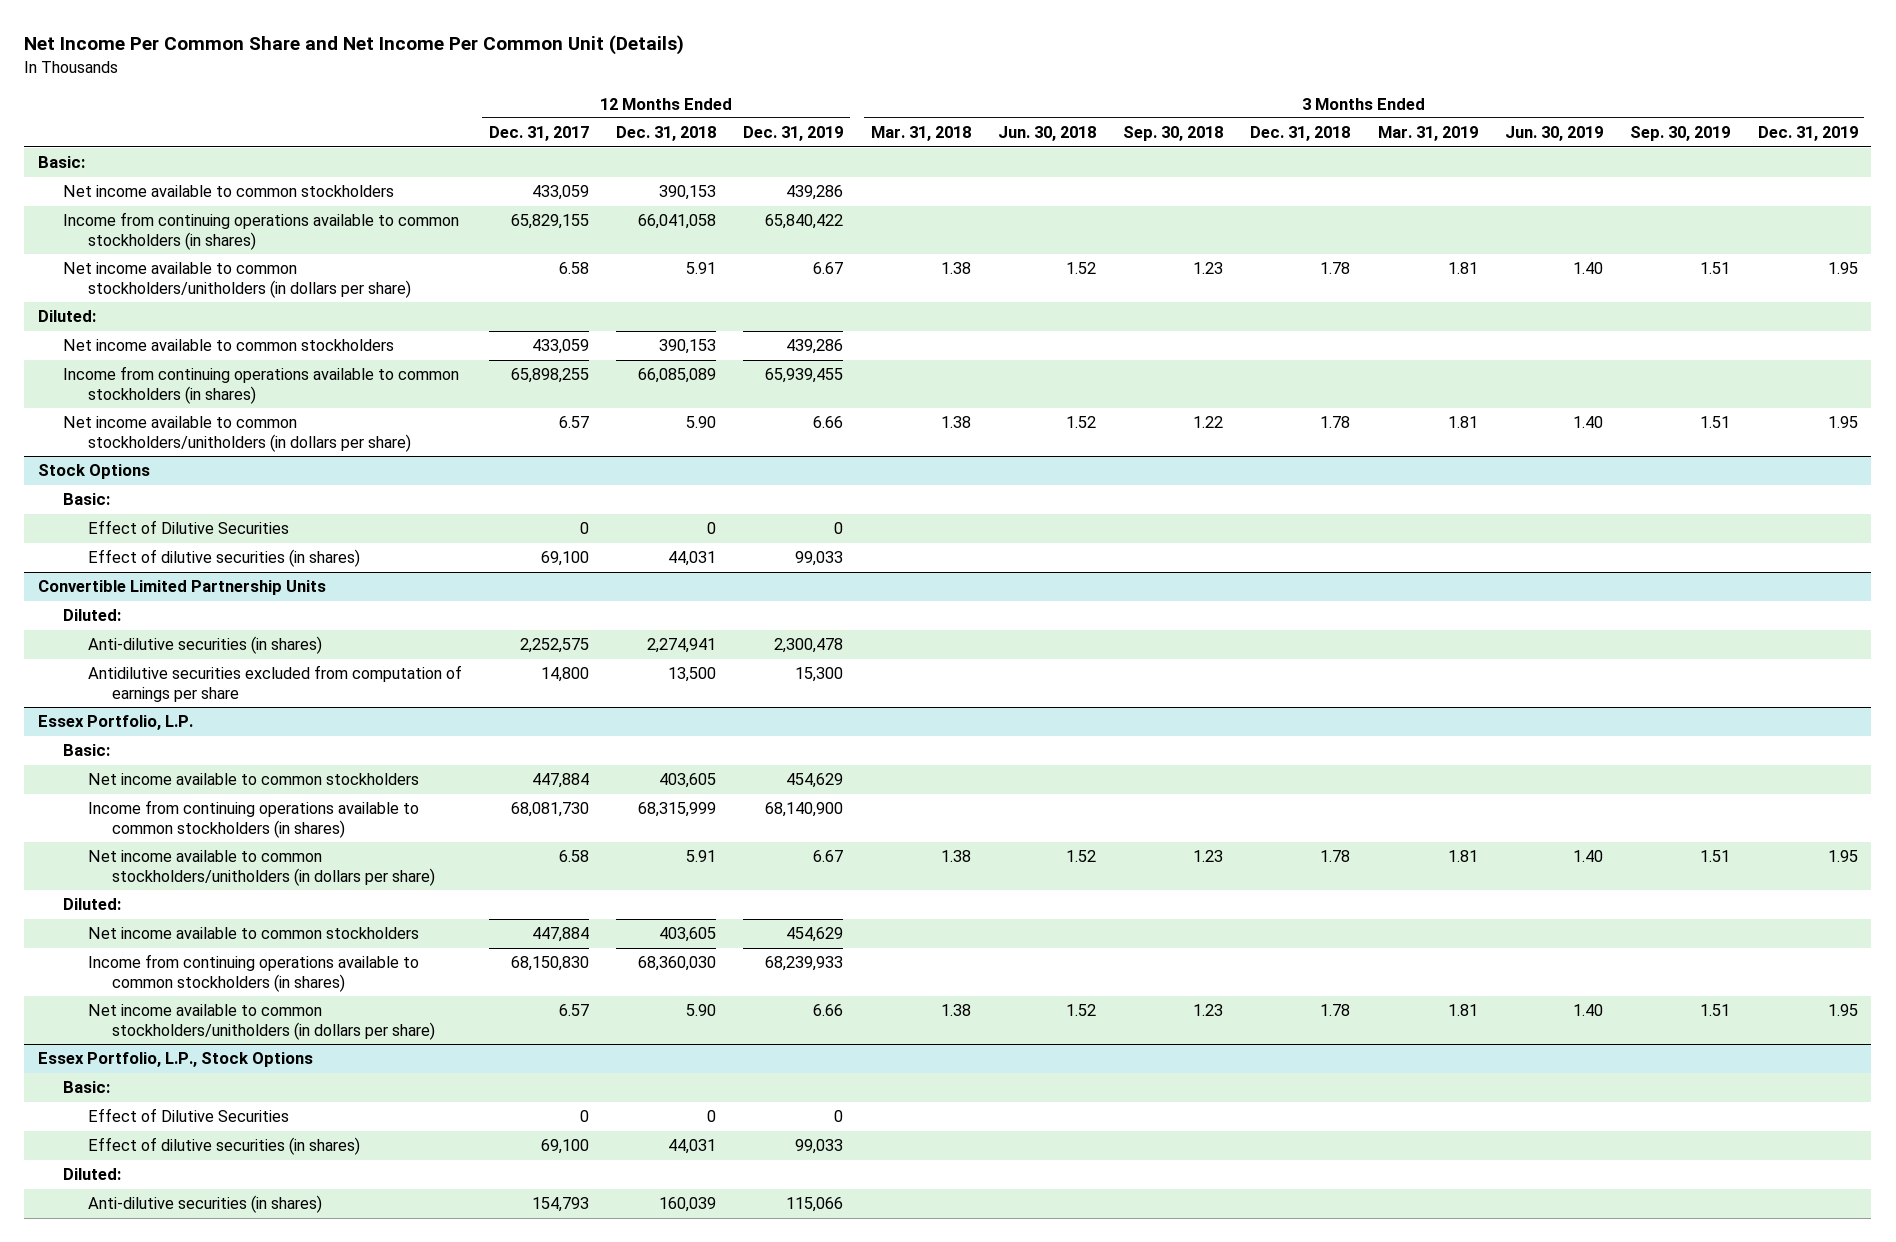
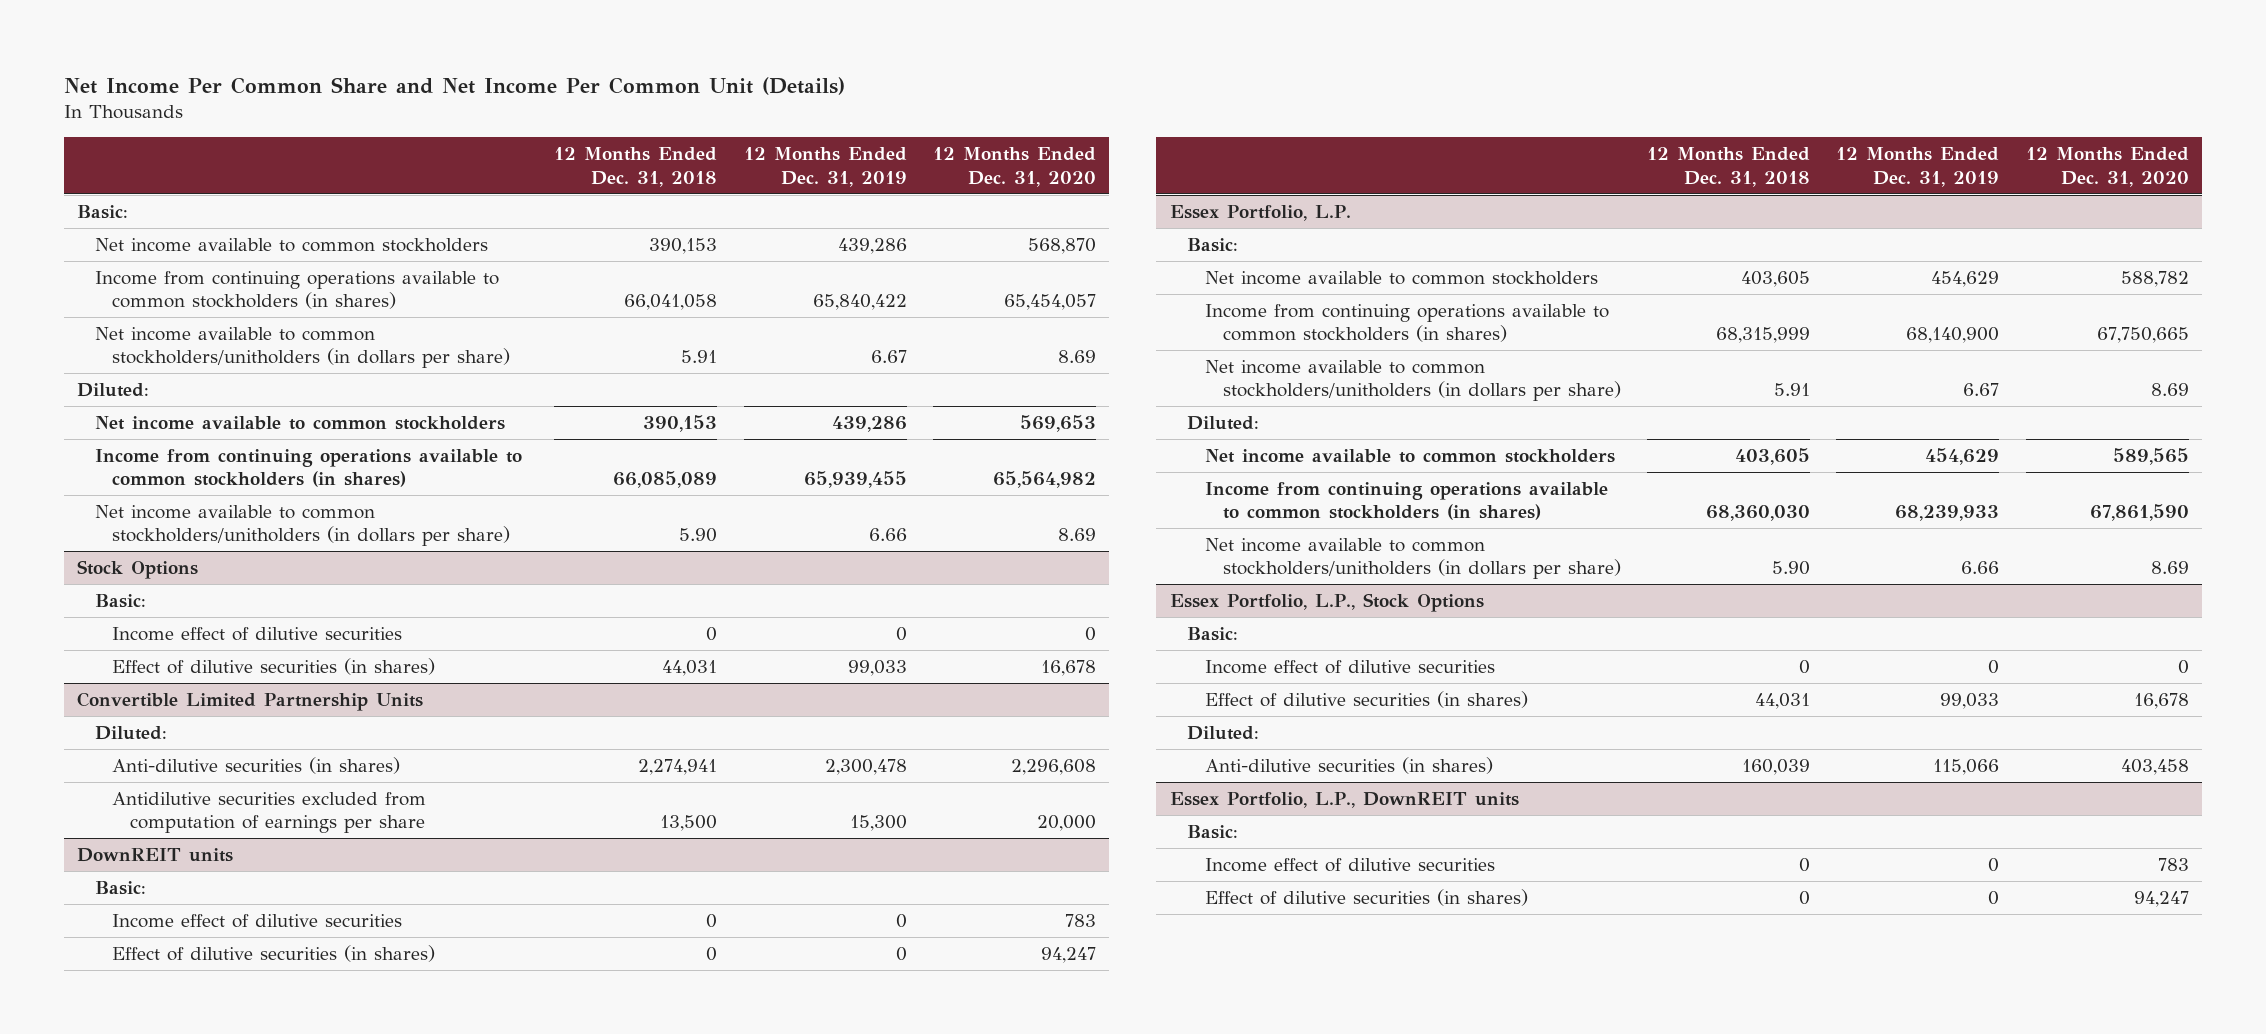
- | 12 Months Ended Dec. 31, 2017 | 12 Months Ended Dec. 31, 2018 | 12 Months Ended Dec. 31, 2019 | 3 Months Ended Mar. 31, 2018 | 3 Months Ended Jun. 30, 2018 | 3 Months Ended Sep. 30, 2018 | 3 Months Ended Dec. 31, 2018 | 3 Months Ended Mar. 31, 2019 | 3 Months Ended Jun. 30, 2019 | 3 Months Ended Sep. 30, 2019 | 3 Months Ended Dec. 31, 2019
+ | 12 Months Ended Dec. 31, 2018 | 12 Months Ended Dec. 31, 2019 | 12 Months Ended Dec. 31, 2020
@ Stock Options
- Effect of Dilutive Securities | 0 | 0 | 0 | | | | | | | |
+ Income effect of dilutive securities | 0 | 0 | 0
+ DownREIT units
+ Basic:
+ Income effect of dilutive securities | 0 | 0 | 783
+ Effect of dilutive securities (in shares) | 0 | 0 | 94,247
@ Essex Portfolio, L.P., Stock Options
- Effect of Dilutive Securities | 0 | 0 | 0 | | | | | | | |
+ Income effect of dilutive securities | 0 | 0 | 0
+ Essex Portfolio, L.P., DownREIT units
+ Basic:
+ Income effect of dilutive securities | 0 | 0 | 783
+ Effect of dilutive securities (in shares) | 0 | 0 | 94,247

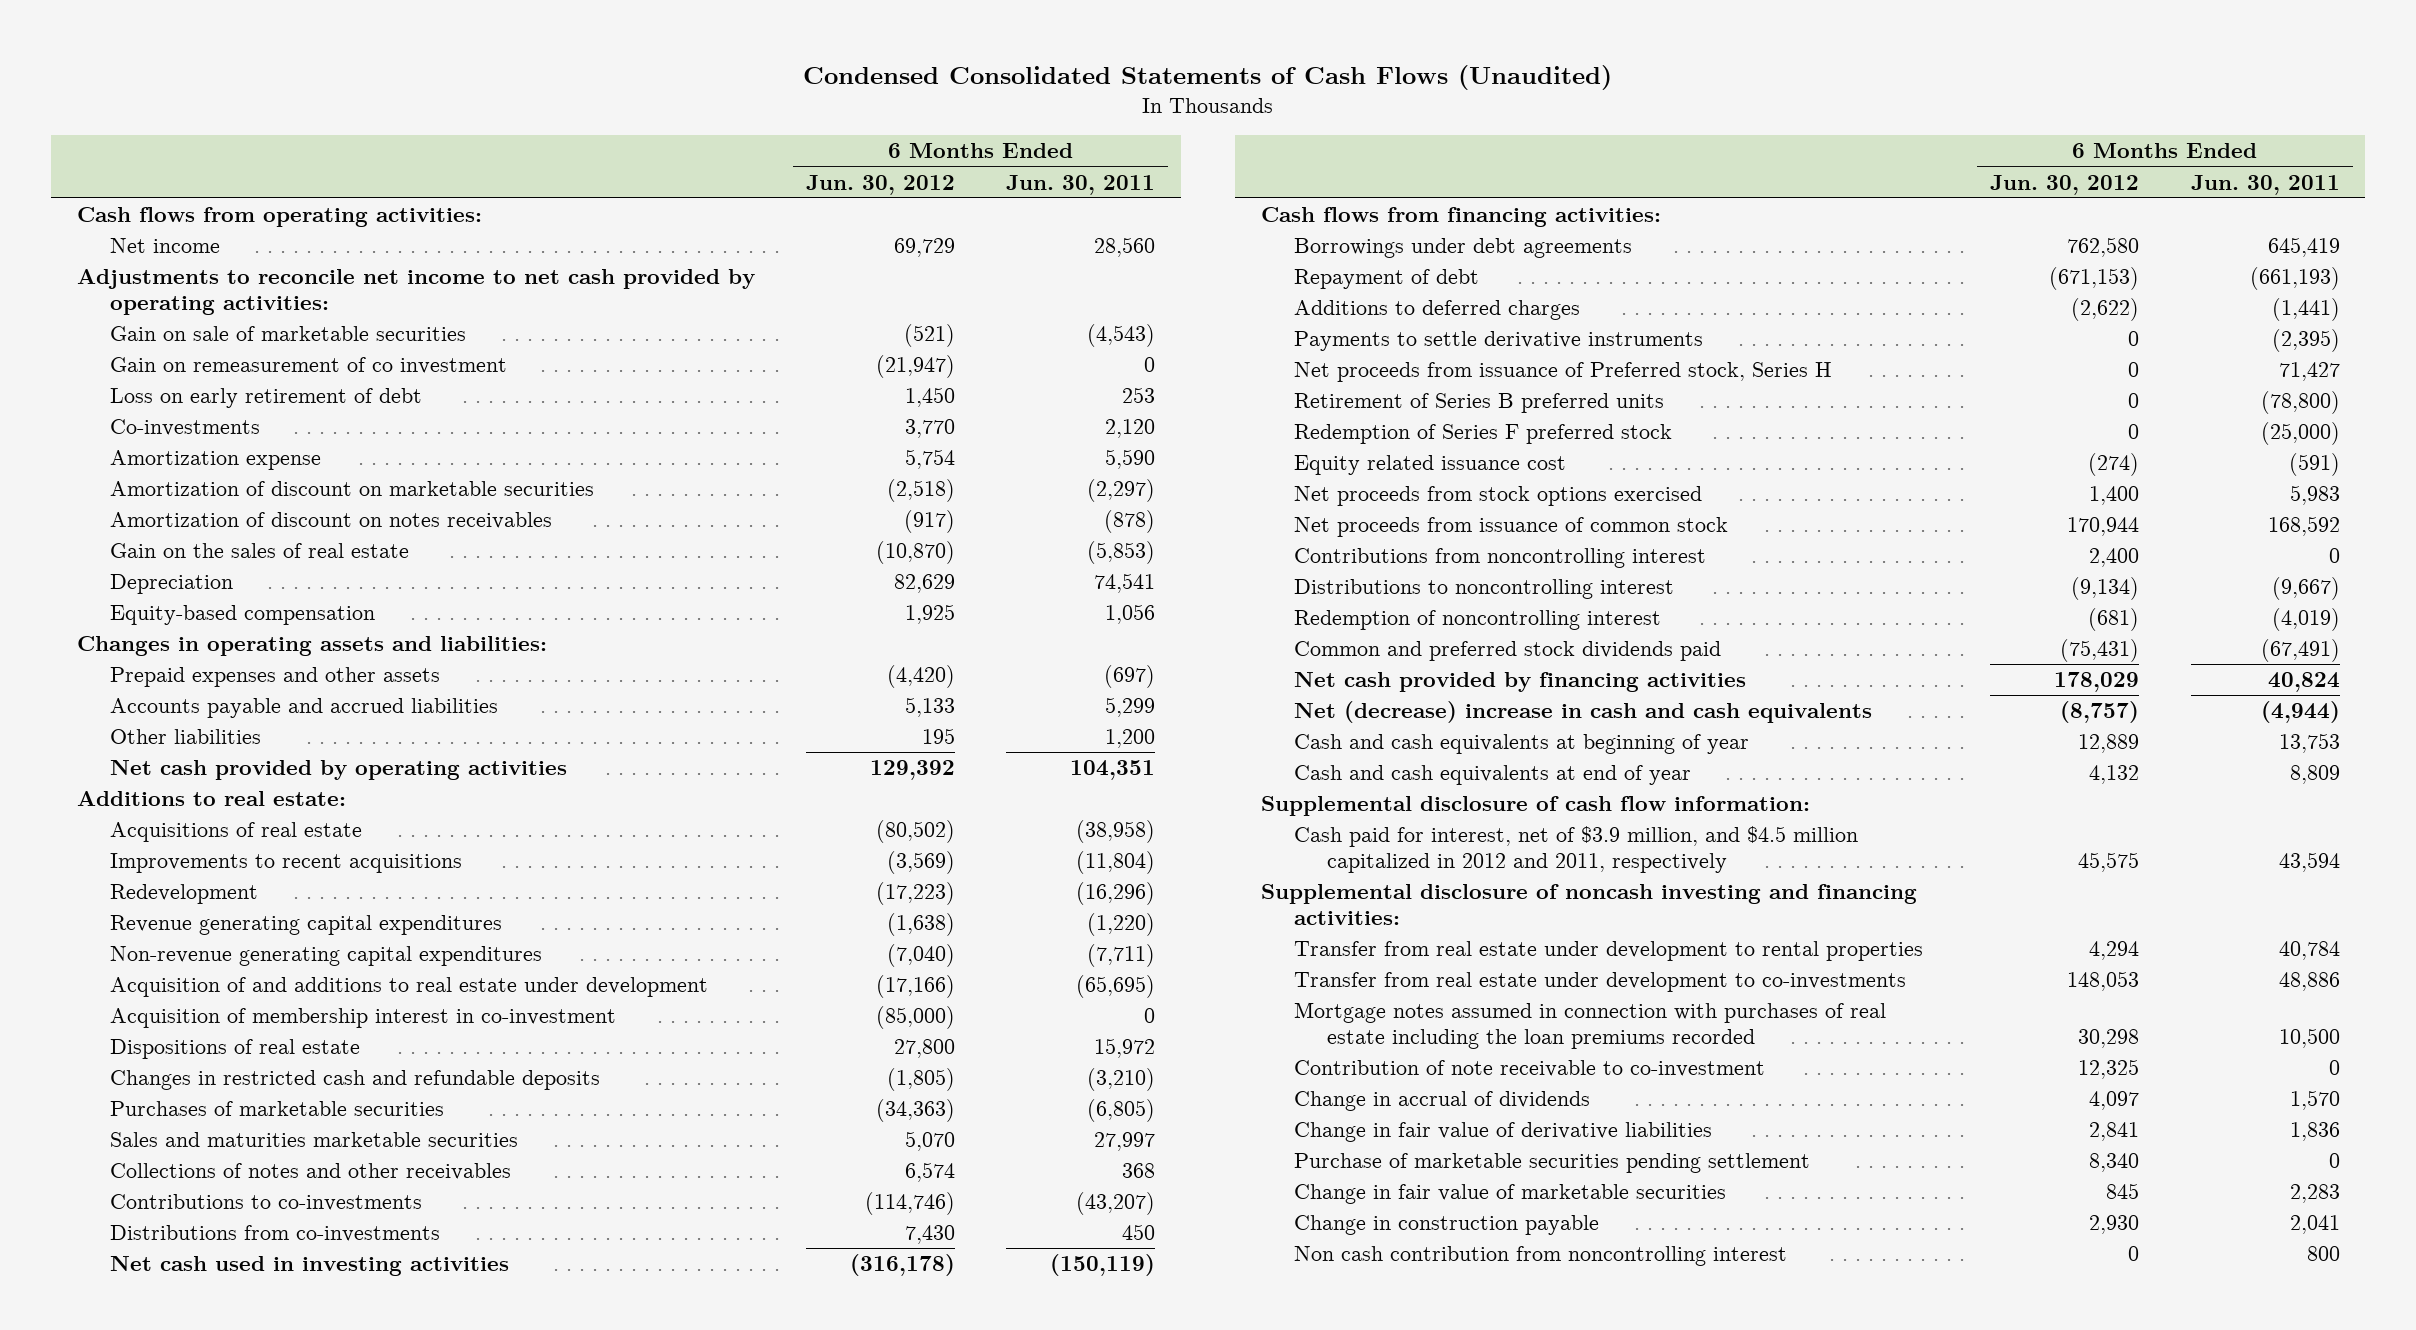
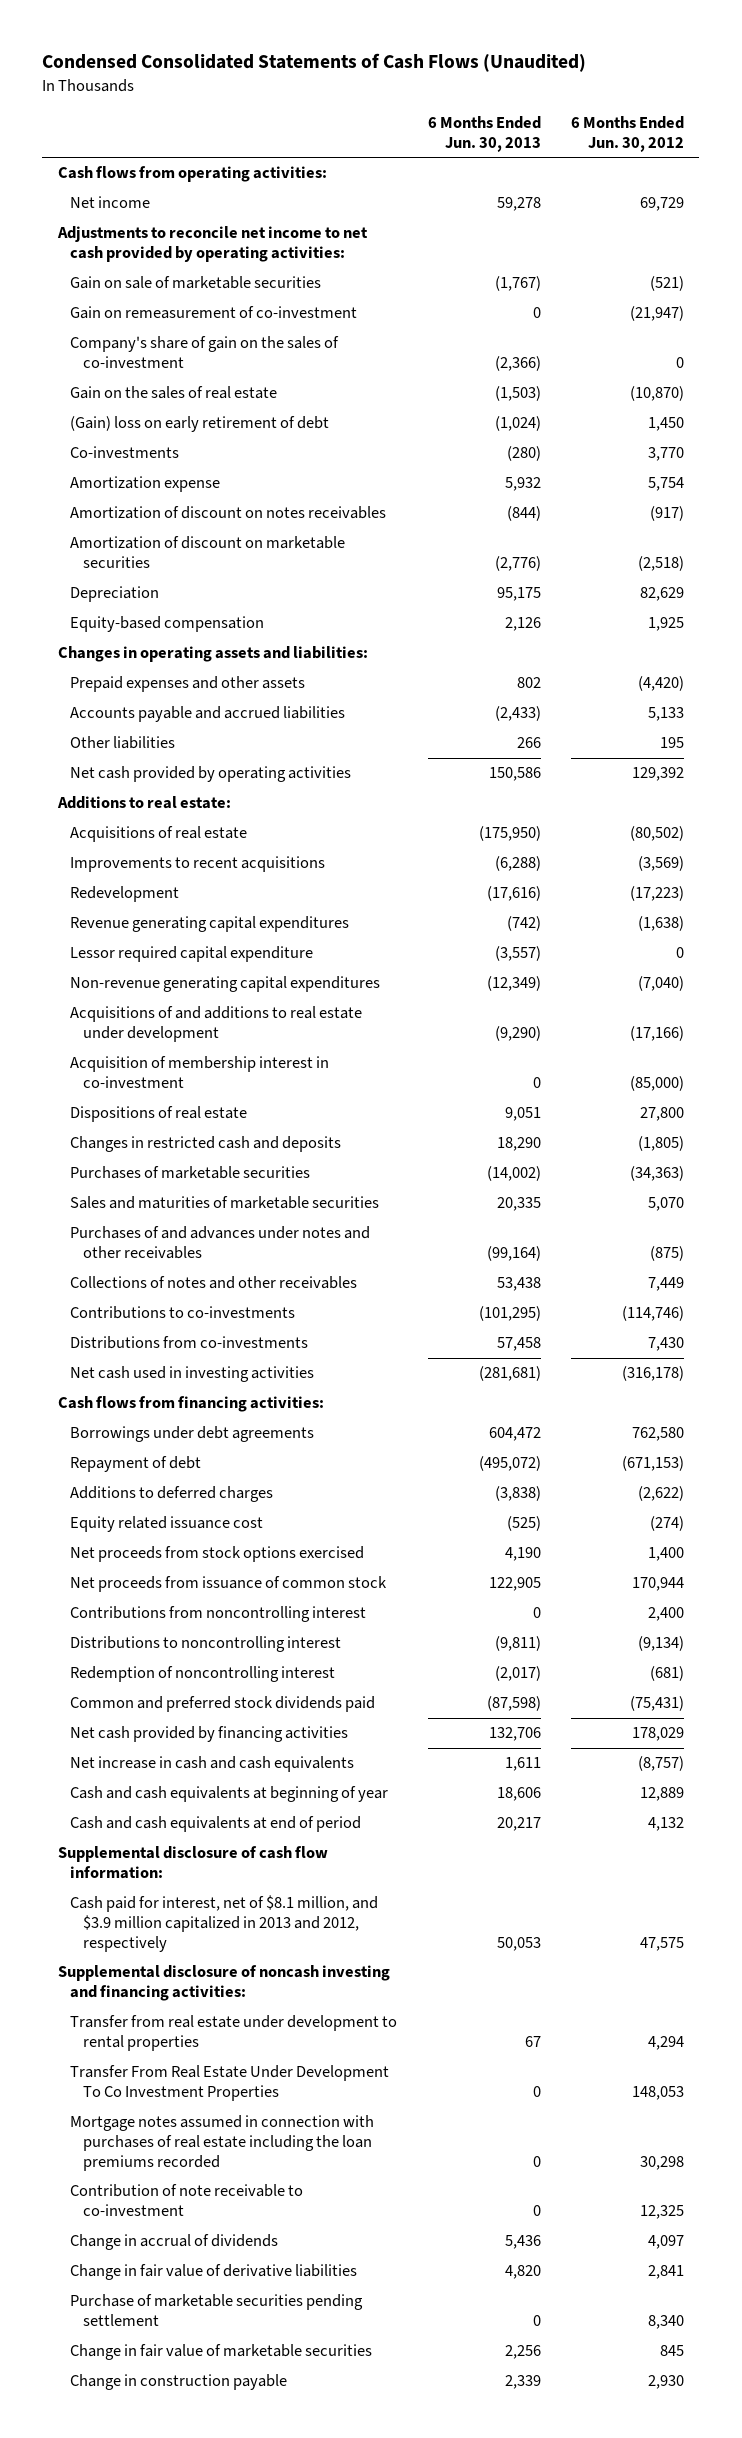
- | 6 Months Ended Jun. 30, 2012 | 6 Months Ended Jun. 30, 2011
+ | 6 Months Ended Jun. 30, 2013 | 6 Months Ended Jun. 30, 2012
- Gain on remeasurement of co investment | (21,947) | 0
- Loss on early retirement of debt | 1,450 | 253
+ Gain on remeasurement of co-investment | 0 | (21,947)
+ Company's share of gain on the sales of co-investment | (2,366) | 0
moved up: Gain on the sales of real estate | (1,503) | (10,870)
+ (Gain) loss on early retirement of debt | (1,024) | 1,450
moved down: Amortization of discount on marketable securities | (2,776) | (2,518)
+ Lessor required capital expenditure | (3,557) | 0
- Acquisition of and additions to real estate under development | (17,166) | (65,695)
+ Acquisitions of and additions to real estate under development | (9,290) | (17,166)
- Changes in restricted cash and refundable deposits | (1,805) | (3,210)
+ Changes in restricted cash and deposits | 18,290 | (1,805)
- Sales and maturities marketable securities | 5,070 | 27,997
- Collections of notes and other receivables | 6,574 | 368
+ Sales and maturities of marketable securities | 20,335 | 5,070
+ Purchases of and advances under notes and other receivables | (99,164) | (875)
+ Collections of notes and other receivables | 53,438 | 7,449
- Payments to settle derivative instruments | 0 | (2,395)
- Net proceeds from issuance of Preferred stock, Series H | 0 | 71,427
- Retirement of Series B preferred units | 0 | (78,800)
- Redemption of Series F preferred stock | 0 | (25,000)
- Net (decrease) increase in cash and cash equivalents | (8,757) | (4,944)
+ Net increase in cash and cash equivalents | 1,611 | (8,757)
- Cash and cash equivalents at end of year | 4,132 | 8,809
+ Cash and cash equivalents at end of period | 20,217 | 4,132
- Cash paid for interest, net of $3.9 million, and $4.5 million capitalized in 2012 and 2011, respectively | 45,575 | 43,594
+ Cash paid for interest, net of $8.1 million, and $3.9 million capitalized in 2013 and 2012, respectively | 50,053 | 47,575
- Transfer from real estate under development to co-investments | 148,053 | 48,886
+ Transfer From Real Estate Under Development To Co Investment Properties | 0 | 148,053
- Non cash contribution from noncontrolling interest | 0 | 800

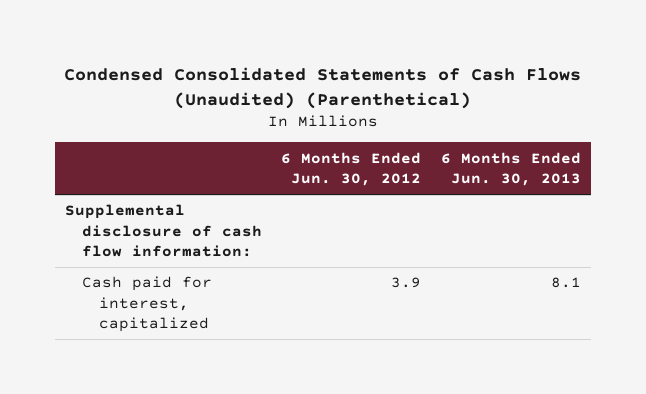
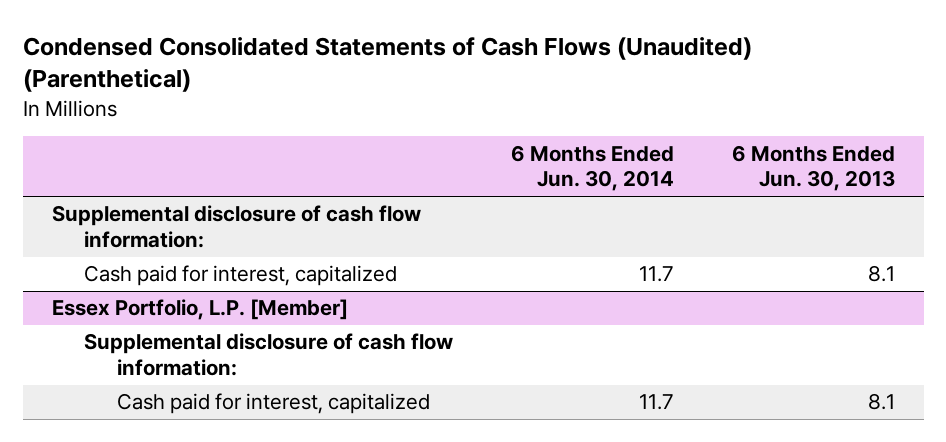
- | 6 Months Ended Jun. 30, 2012 | 6 Months Ended Jun. 30, 2013
+ | 6 Months Ended Jun. 30, 2014 | 6 Months Ended Jun. 30, 2013
+ Essex Portfolio, L.P. [Member]
+ Supplemental disclosure of cash flow information:
+ Cash paid for interest, capitalized | 11.7 | 8.1

